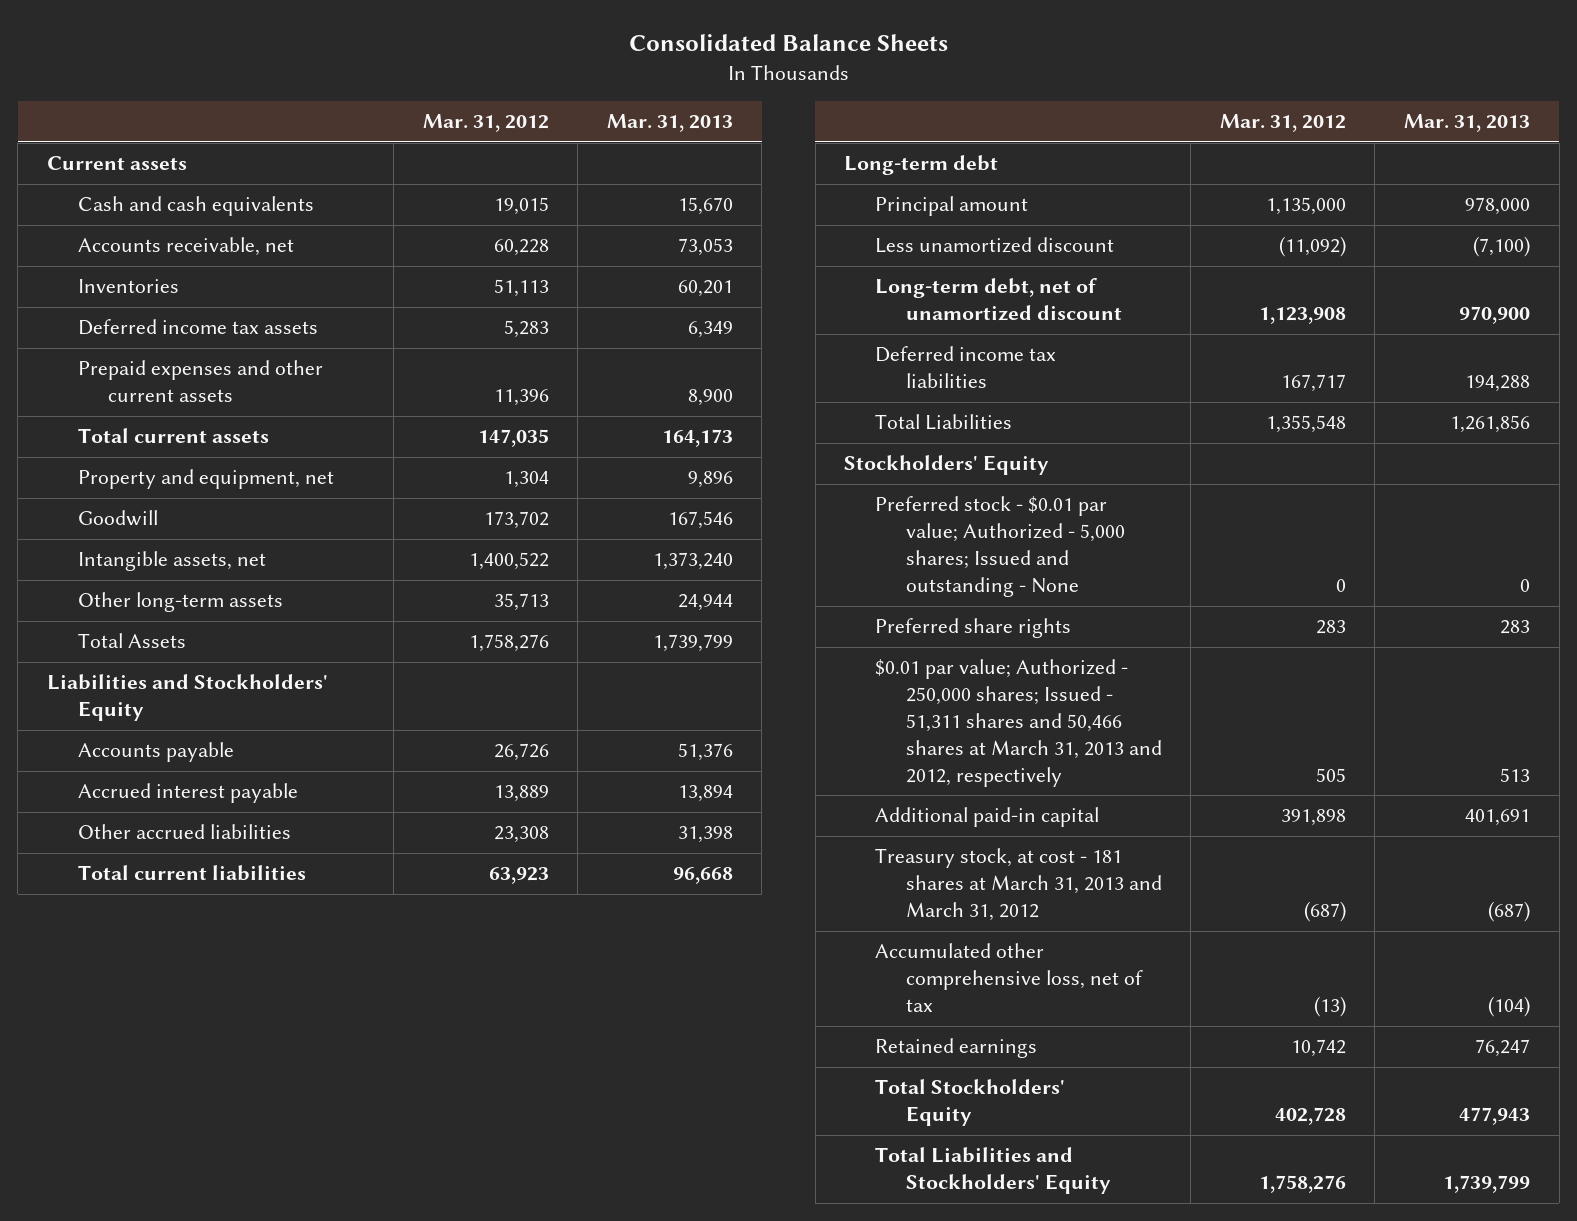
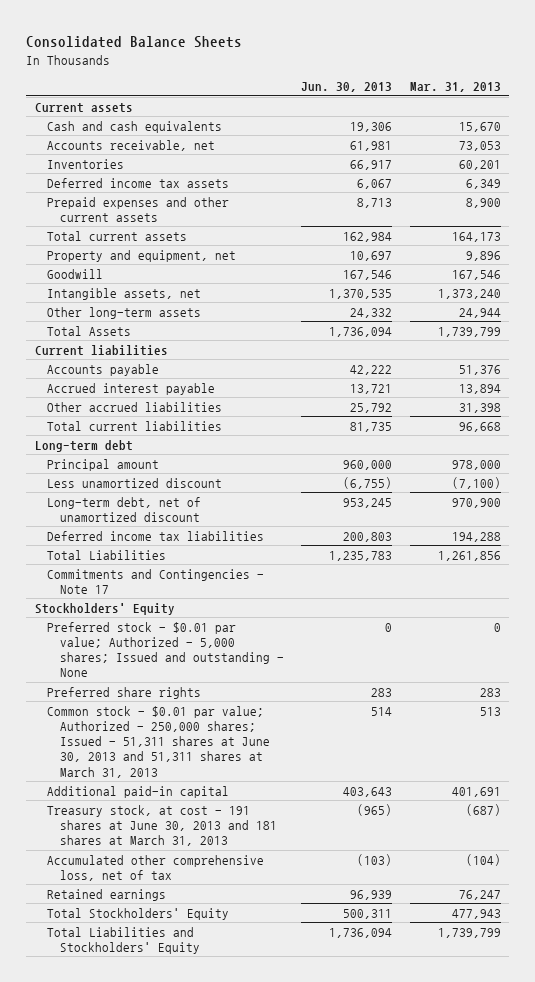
- | Mar. 31, 2012 | Mar. 31, 2013
+ | Jun. 30, 2013 | Mar. 31, 2013
- Liabilities and Stockholders' Equity
+ Current liabilities
+ Commitments and Contingencies - Note 17
- $0.01 par value; Authorized - 250,000 shares; Issued - 51,311 shares and 50,466 shares at March 31, 2013 and 2012, respectively | 505 | 513
+ Common stock - $0.01 par value; Authorized - 250,000 shares; Issued - 51,311 shares at June 30, 2013 and 51,311 shares at March 31, 2013 | 514 | 513
- Treasury stock, at cost - 181 shares at March 31, 2013 and March 31, 2012 | (687) | (687)
+ Treasury stock, at cost - 191 shares at June 30, 2013 and 181 shares at March 31, 2013 | (965) | (687)

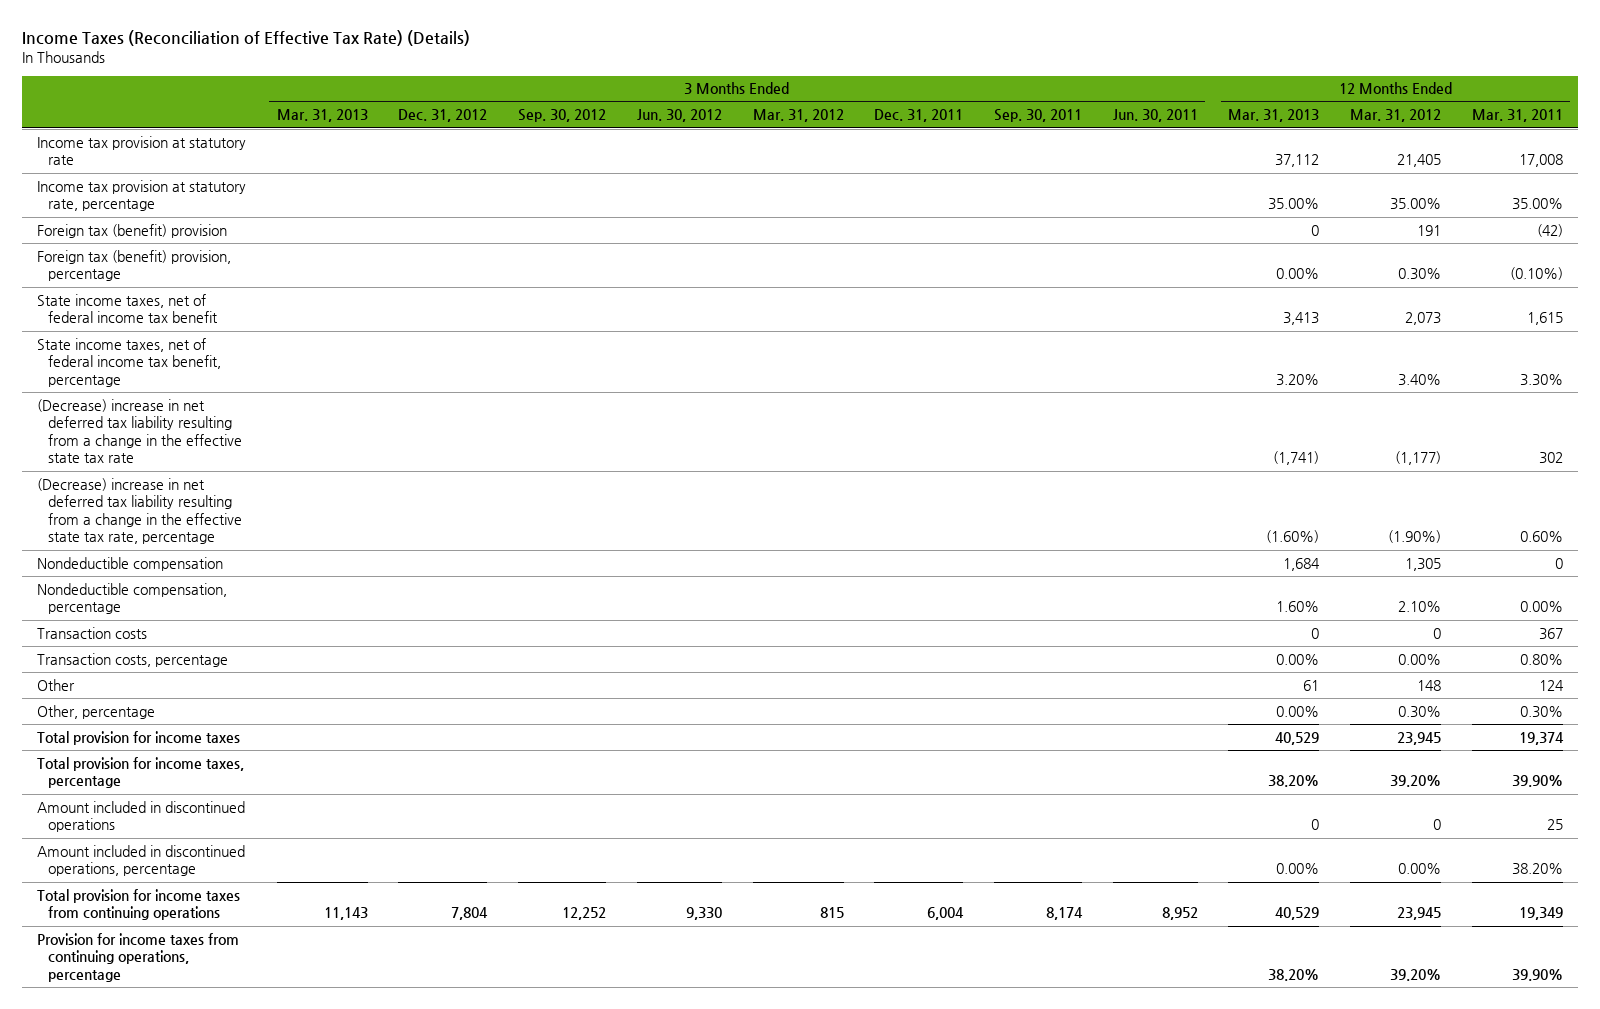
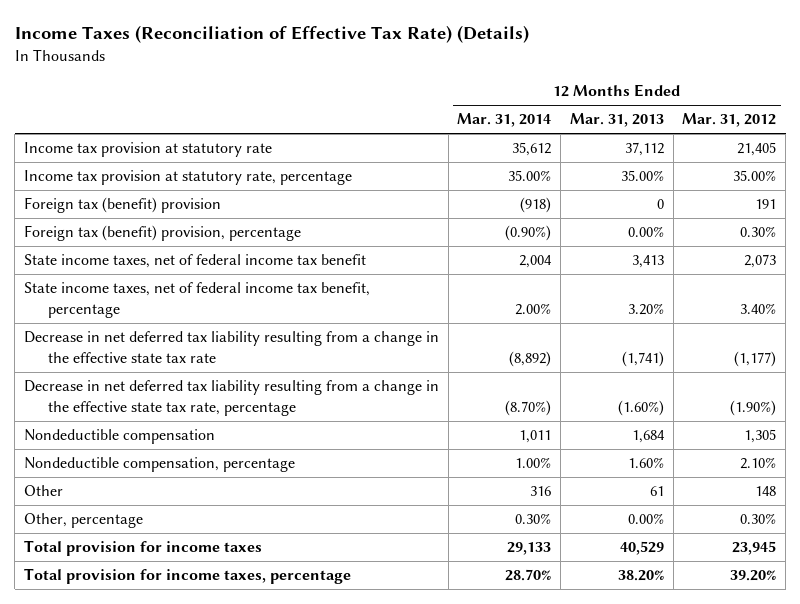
- | 3 Months Ended Mar. 31, 2013 | 3 Months Ended Dec. 31, 2012 | 3 Months Ended Sep. 30, 2012 | 3 Months Ended Jun. 30, 2012 | 3 Months Ended Mar. 31, 2012 | 3 Months Ended Dec. 31, 2011 | 3 Months Ended Sep. 30, 2011 | 3 Months Ended Jun. 30, 2011 | 12 Months Ended Mar. 31, 2013 | 12 Months Ended Mar. 31, 2012 | 12 Months Ended Mar. 31, 2011
+ | 12 Months Ended Mar. 31, 2014 | 12 Months Ended Mar. 31, 2013 | 12 Months Ended Mar. 31, 2012
- (Decrease) increase in net deferred tax liability resulting from a change in the effective state tax rate | | | | | | | | | (1,741) | (1,177) | 302
- (Decrease) increase in net deferred tax liability resulting from a change in the effective state tax rate, percentage | | | | | | | | | (1.60%) | (1.90%) | 0.60%
+ Decrease in net deferred tax liability resulting from a change in the effective state tax rate | (8,892) | (1,741) | (1,177)
+ Decrease in net deferred tax liability resulting from a change in the effective state tax rate, percentage | (8.70%) | (1.60%) | (1.90%)
- Transaction costs | | | | | | | | | 0 | 0 | 367
- Transaction costs, percentage | | | | | | | | | 0.00% | 0.00% | 0.80%
- Amount included in discontinued operations | | | | | | | | | 0 | 0 | 25
- Amount included in discontinued operations, percentage | | | | | | | | | 0.00% | 0.00% | 38.20%
- Total provision for income taxes from continuing operations | 11,143 | 7,804 | 12,252 | 9,330 | 815 | 6,004 | 8,174 | 8,952 | 40,529 | 23,945 | 19,349
- Provision for income taxes from continuing operations, percentage | | | | | | | | | 38.20% | 39.20% | 39.90%

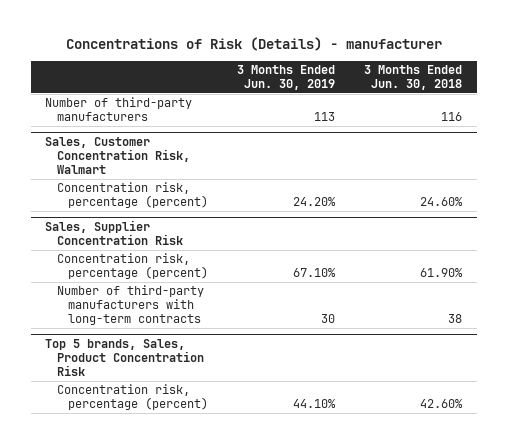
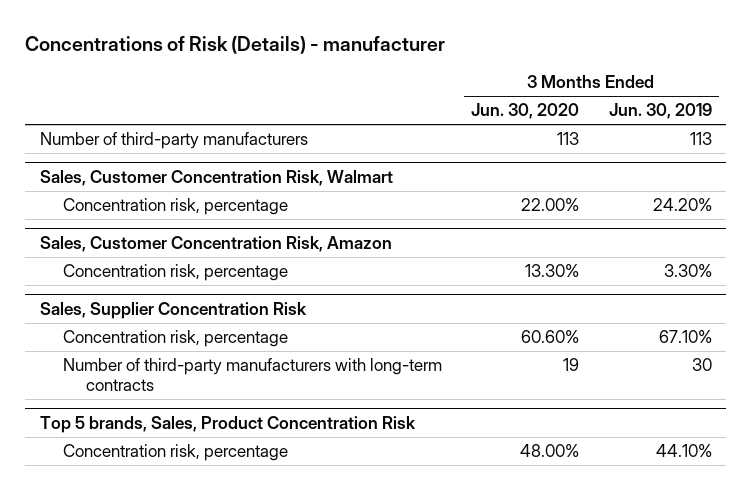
- | 3 Months Ended Jun. 30, 2019 | 3 Months Ended Jun. 30, 2018
+ | 3 Months Ended Jun. 30, 2020 | 3 Months Ended Jun. 30, 2019
@ Sales, Customer Concentration Risk, Walmart
- Concentration risk, percentage (percent) | 24.20% | 24.60%
+ Concentration risk, percentage | 22.00% | 24.20%
+ Sales, Customer Concentration Risk, Amazon
+ Concentration risk, percentage | 13.30% | 3.30%
@ Sales, Supplier Concentration Risk
- Concentration risk, percentage (percent) | 67.10% | 61.90%
+ Concentration risk, percentage | 60.60% | 67.10%
@ Top 5 brands, Sales, Product Concentration Risk
- Concentration risk, percentage (percent) | 44.10% | 42.60%
+ Concentration risk, percentage | 48.00% | 44.10%

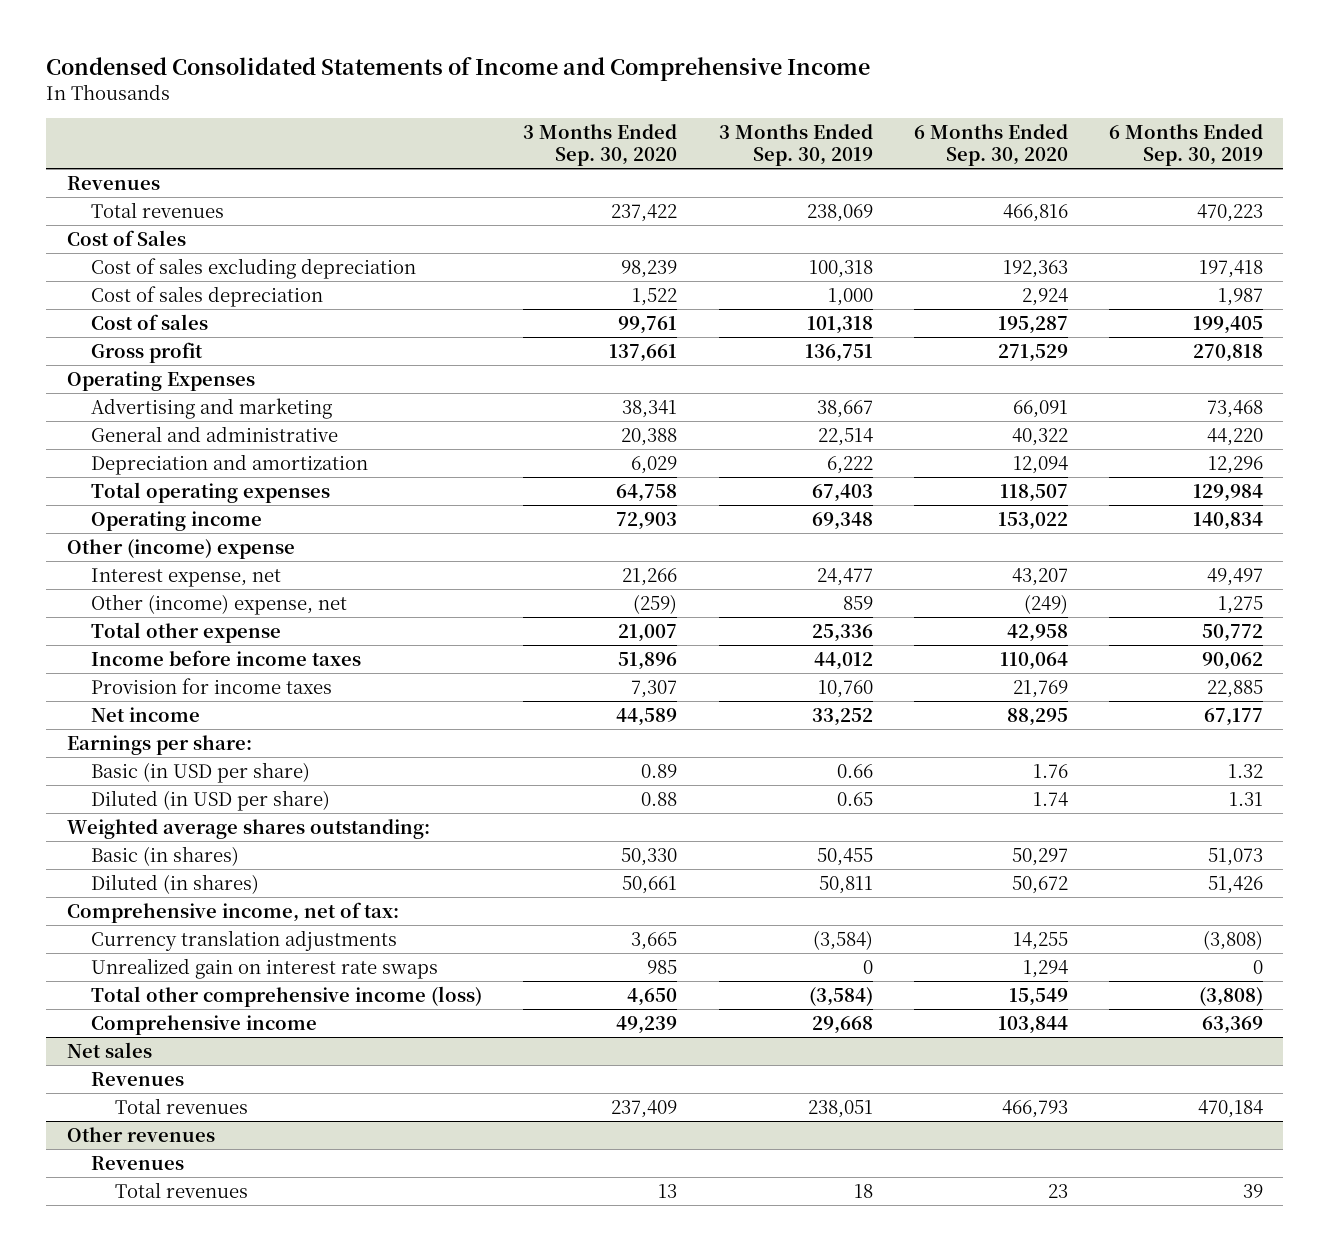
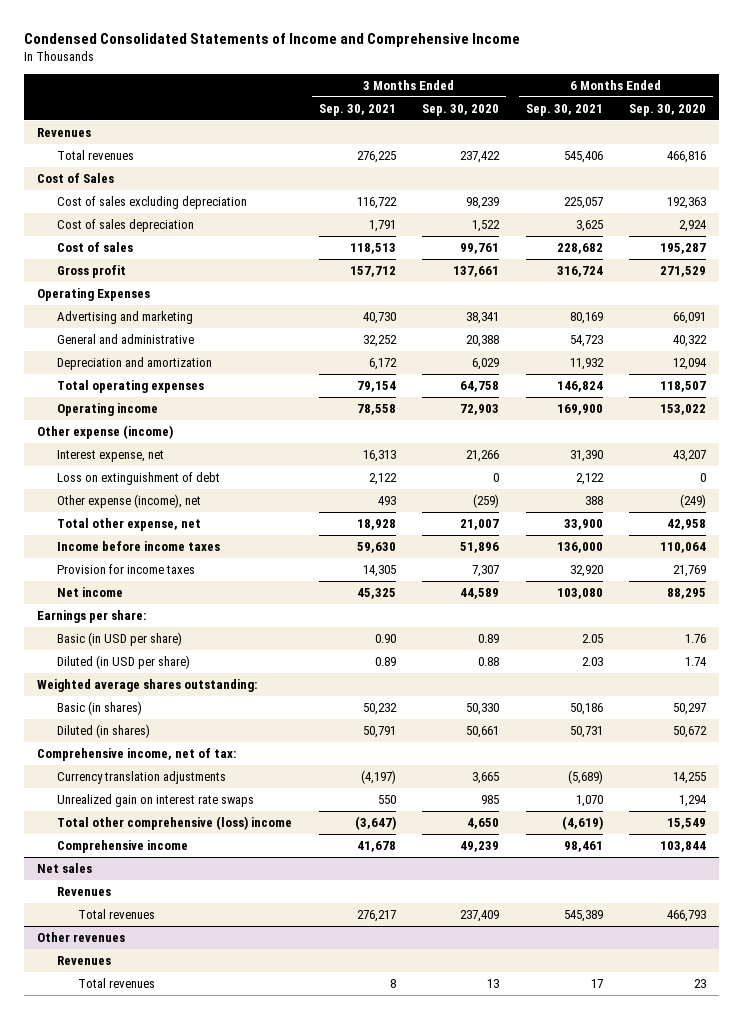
- | 3 Months Ended Sep. 30, 2020 | 3 Months Ended Sep. 30, 2019 | 6 Months Ended Sep. 30, 2020 | 6 Months Ended Sep. 30, 2019
+ | 3 Months Ended Sep. 30, 2021 | 3 Months Ended Sep. 30, 2020 | 6 Months Ended Sep. 30, 2021 | 6 Months Ended Sep. 30, 2020
- Other (income) expense
+ Other expense (income)
- Other (income) expense, net | (259) | 859 | (249) | 1,275
- Total other expense | 21,007 | 25,336 | 42,958 | 50,772
+ Loss on extinguishment of debt | 2,122 | 0 | 2,122 | 0
+ Other expense (income), net | 493 | (259) | 388 | (249)
+ Total other expense, net | 18,928 | 21,007 | 33,900 | 42,958
- Total other comprehensive income (loss) | 4,650 | (3,584) | 15,549 | (3,808)
+ Total other comprehensive (loss) income | (3,647) | 4,650 | (4,619) | 15,549

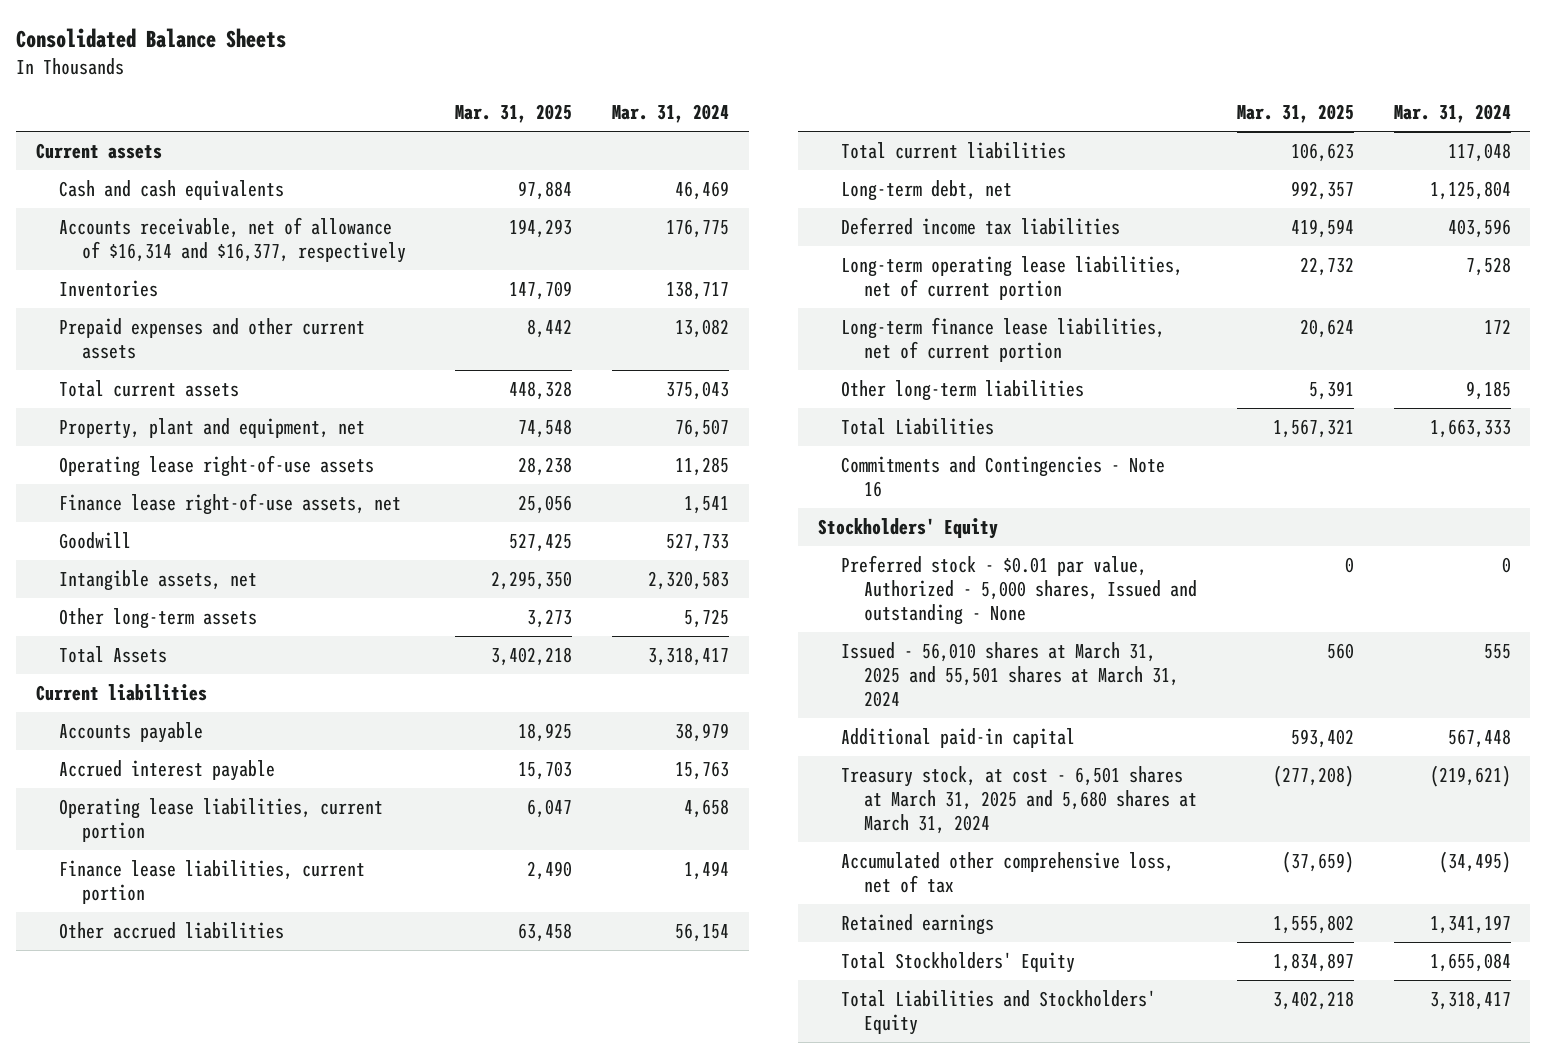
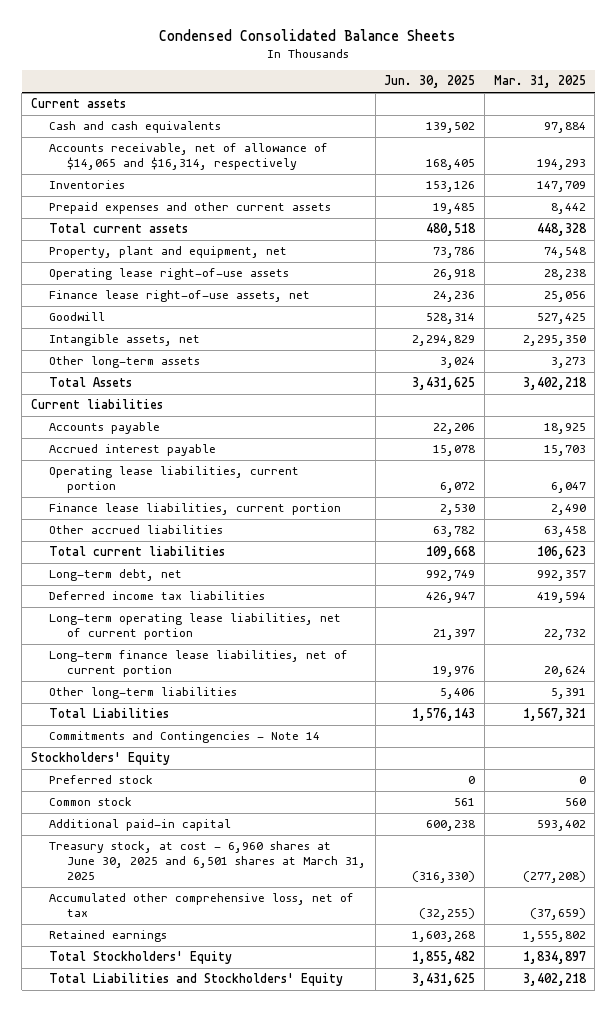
- Consolidated Balance Sheets
+ Condensed Consolidated Balance Sheets
- | Mar. 31, 2025 | Mar. 31, 2024
+ | Jun. 30, 2025 | Mar. 31, 2025
- Accounts receivable, net of allowance of $16,314 and $16,377, respectively | 194,293 | 176,775
+ Accounts receivable, net of allowance of $14,065 and $16,314, respectively | 168,405 | 194,293
- Commitments and Contingencies - Note 16
+ Commitments and Contingencies - Note 14
- Preferred stock - $0.01 par value, Authorized - 5,000 shares, Issued and outstanding - None | 0 | 0
- Issued - 56,010 shares at March 31, 2025 and 55,501 shares at March 31, 2024 | 560 | 555
+ Preferred stock | 0 | 0
+ Common stock | 561 | 560
- Treasury stock, at cost - 6,501 shares at March 31, 2025 and 5,680 shares at March 31, 2024 | (277,208) | (219,621)
+ Treasury stock, at cost - 6,960 shares at June 30, 2025 and 6,501 shares at March 31, 2025 | (316,330) | (277,208)

